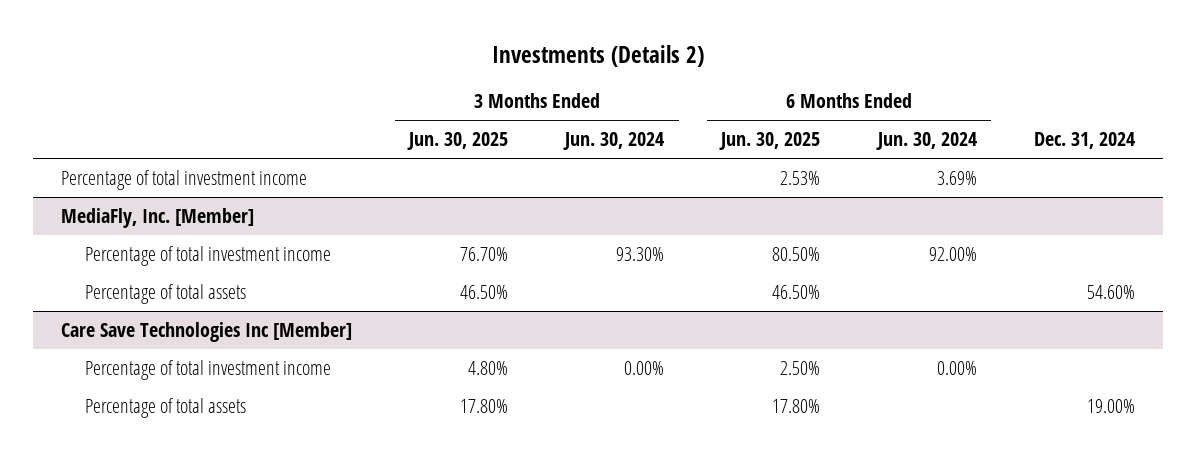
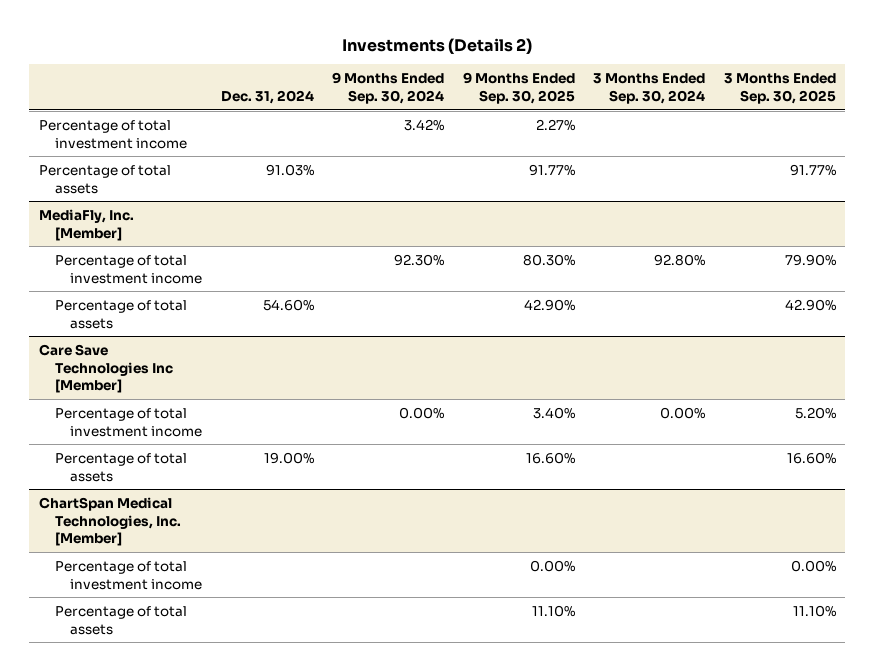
- | 3 Months Ended Jun. 30, 2025 | 3 Months Ended Jun. 30, 2024 | 6 Months Ended Jun. 30, 2025 | 6 Months Ended Jun. 30, 2024 | Dec. 31, 2024
+ | Dec. 31, 2024 | 9 Months Ended Sep. 30, 2024 | 9 Months Ended Sep. 30, 2025 | 3 Months Ended Sep. 30, 2024 | 3 Months Ended Sep. 30, 2025
+ Percentage of total assets | 91.03% | | 91.77% | | 91.77%
+ ChartSpan Medical Technologies, Inc. [Member]
+ Percentage of total investment income | | | 0.00% | | 0.00%
+ Percentage of total assets | | | 11.10% | | 11.10%

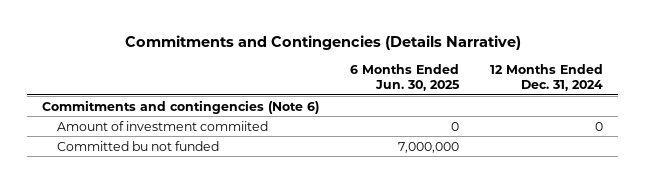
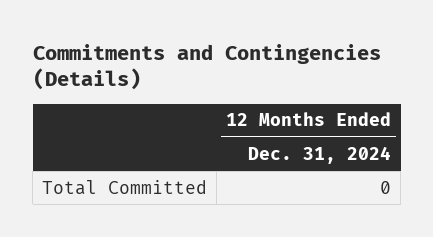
- Commitments and Contingencies (Details Narrative)
+ Commitments and Contingencies (Details)
- | 6 Months Ended Jun. 30, 2025 | 12 Months Ended Dec. 31, 2024
+ | 12 Months Ended Dec. 31, 2024
- Commitments and contingencies (Note 6)
- Amount of investment commiited | 0 | 0
- Committed bu not funded | 7,000,000 |
+ Total Committed | 0

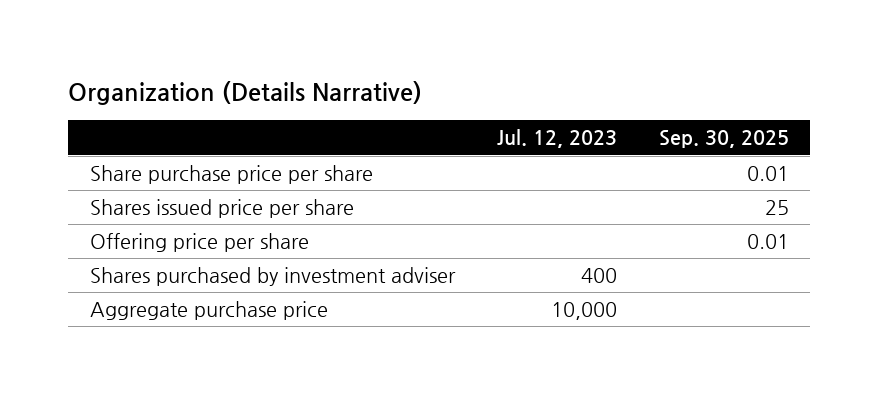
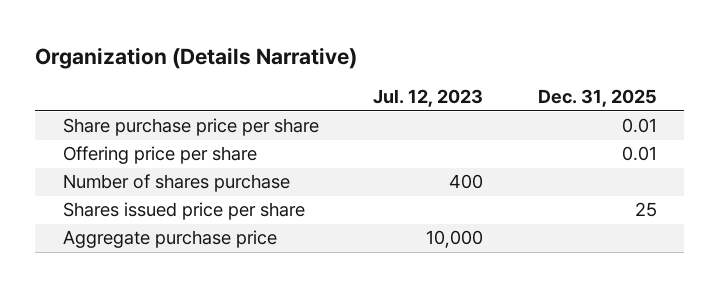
- | Jul. 12, 2023 | Sep. 30, 2025
+ | Jul. 12, 2023 | Dec. 31, 2025
- Shares purchased by investment adviser | 400 |
+ Number of shares purchase | 400 |
moved down: Shares issued price per share | | 25

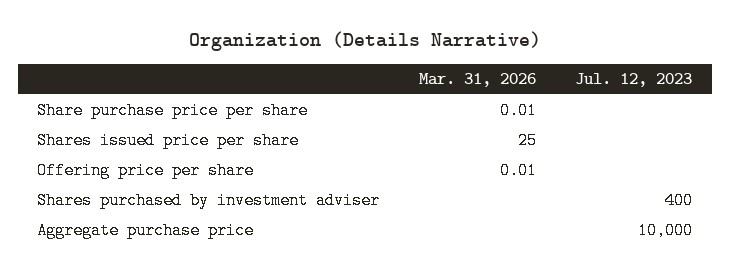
- | Jul. 12, 2023 | Dec. 31, 2025
+ | Mar. 31, 2026 | Jul. 12, 2023
- Number of shares purchase | 400 |
moved down: Offering price per share | 0.01 |
+ Shares purchased by investment adviser | | 400

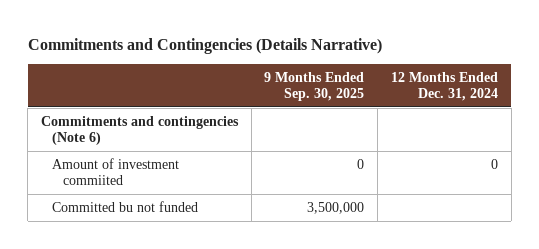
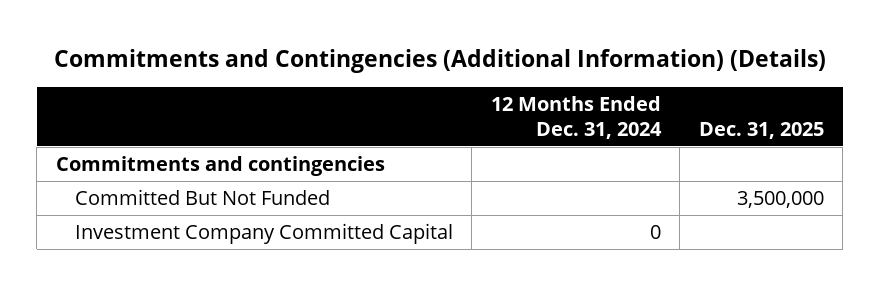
- Commitments and Contingencies (Details Narrative)
+ Commitments and Contingencies (Additional Information) (Details)
- | 9 Months Ended Sep. 30, 2025 | 12 Months Ended Dec. 31, 2024
+ | 12 Months Ended Dec. 31, 2024 | Dec. 31, 2025
- Commitments and contingencies (Note 6)
- Amount of investment commiited | 0 | 0
- Committed bu not funded | 3,500,000 |
+ Commitments and contingencies
+ Committed But Not Funded | | 3,500,000
+ Investment Company Committed Capital | 0 |

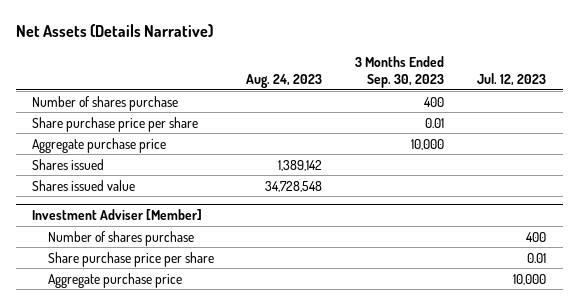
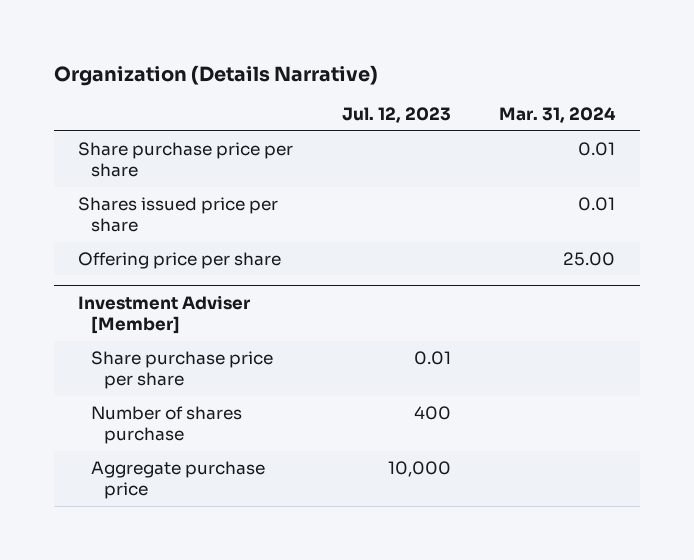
- Net Assets (Details Narrative)
+ Organization (Details Narrative)
- | Aug. 24, 2023 | 3 Months Ended Sep. 30, 2023 | Jul. 12, 2023
+ | Jul. 12, 2023 | Mar. 31, 2024
- Number of shares purchase | | 400 |
- Aggregate purchase price | | 10,000 |
- Shares issued | 1,389,142 | |
- Shares issued value | 34,728,548 | |
+ Shares issued price per share | | 0.01
+ Offering price per share | | 25.00
@ Investment Adviser [Member]
moved down: Number of shares purchase | 400 |

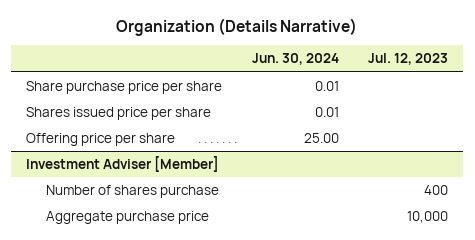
- | Jul. 12, 2023 | Mar. 31, 2024
+ | Jun. 30, 2024 | Jul. 12, 2023
@ Investment Adviser [Member]
- Share purchase price per share | 0.01 |

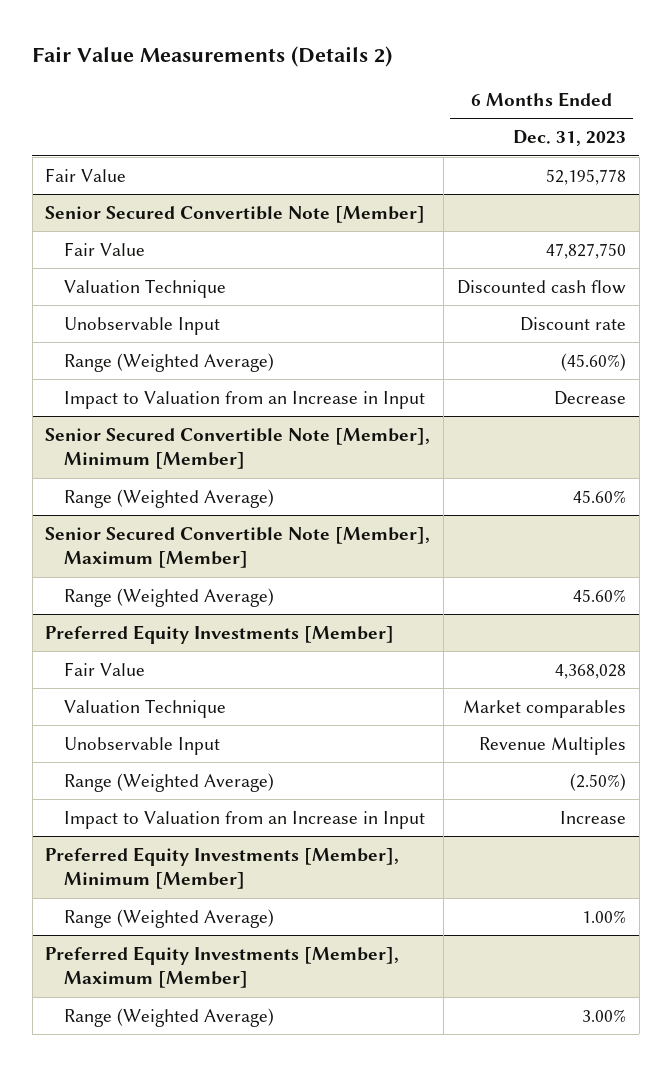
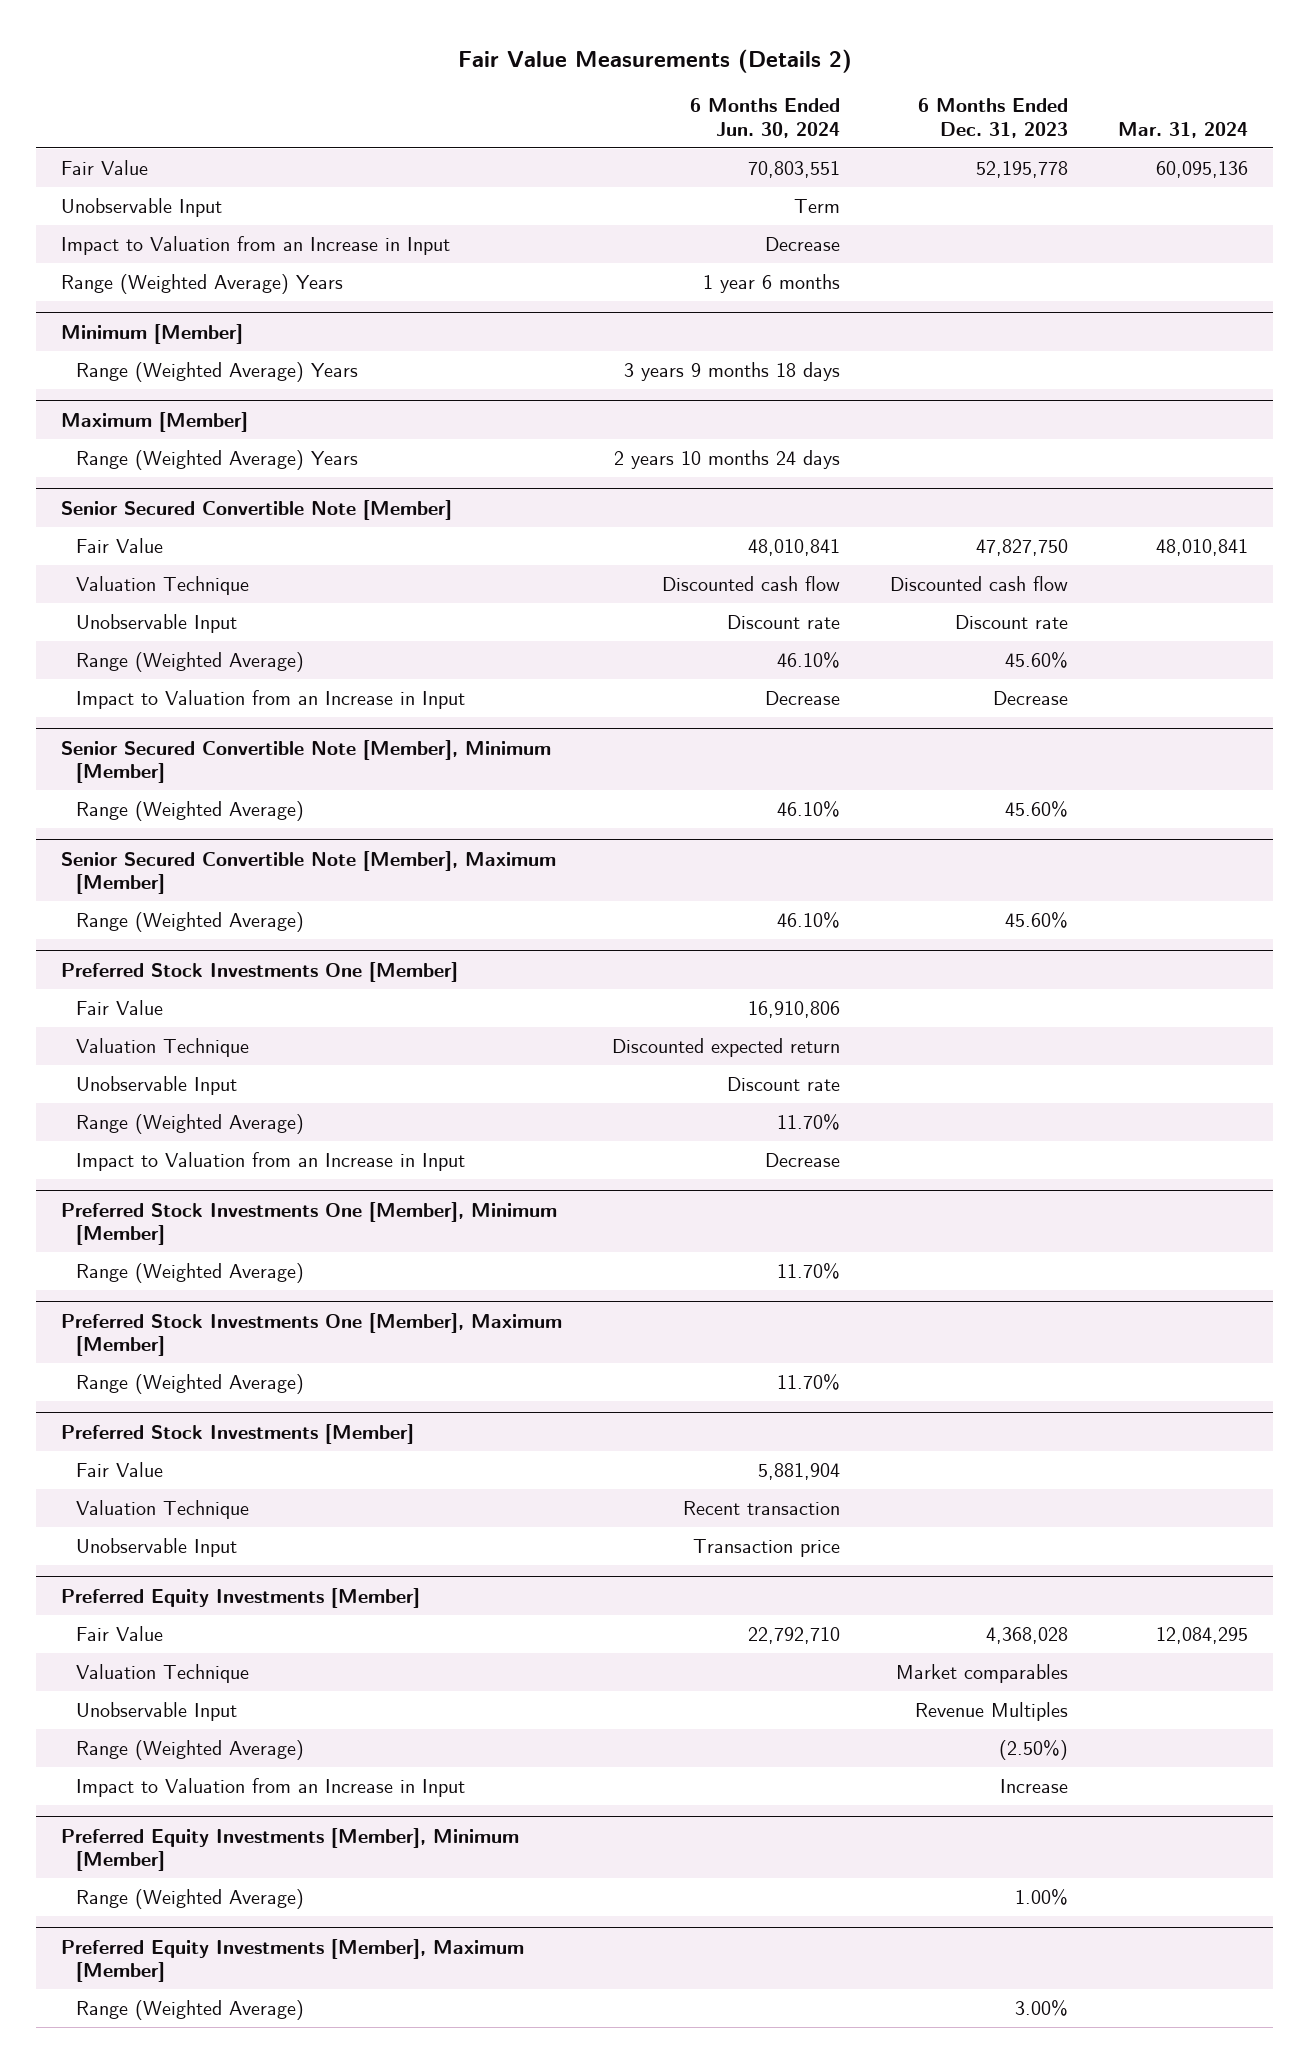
- | 6 Months Ended Dec. 31, 2023
+ | 6 Months Ended Jun. 30, 2024 | 6 Months Ended Dec. 31, 2023 | Mar. 31, 2024
+ Unobservable Input | Term | |
+ Impact to Valuation from an Increase in Input | Decrease | |
+ Range (Weighted Average) Years | 1 year 6 months | |
+ Minimum [Member]
+ Range (Weighted Average) Years | 3 years 9 months 18 days | |
+ Maximum [Member]
+ Range (Weighted Average) Years | 2 years 10 months 24 days | |
@ Senior Secured Convertible Note [Member]
- Range (Weighted Average) | (45.60%)
+ Range (Weighted Average) | 46.10% | 45.60% |
+ Preferred Stock Investments One [Member]
+ Fair Value | 16,910,806 | |
+ Valuation Technique | Discounted expected return | |
+ Unobservable Input | Discount rate | |
+ Range (Weighted Average) | 11.70% | |
+ Impact to Valuation from an Increase in Input | Decrease | |
+ Preferred Stock Investments One [Member], Minimum [Member]
+ Range (Weighted Average) | 11.70% | |
+ Preferred Stock Investments One [Member], Maximum [Member]
+ Range (Weighted Average) | 11.70% | |
+ Preferred Stock Investments [Member]
+ Fair Value | 5,881,904 | |
+ Valuation Technique | Recent transaction | |
+ Unobservable Input | Transaction price | |

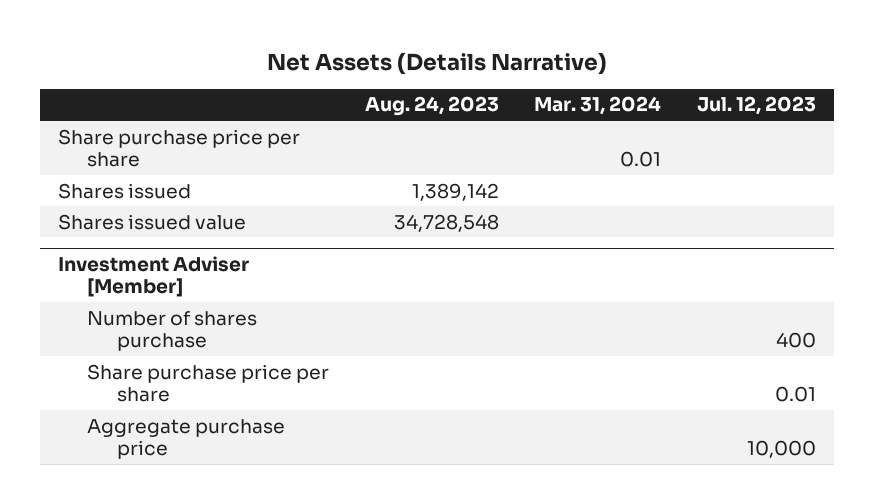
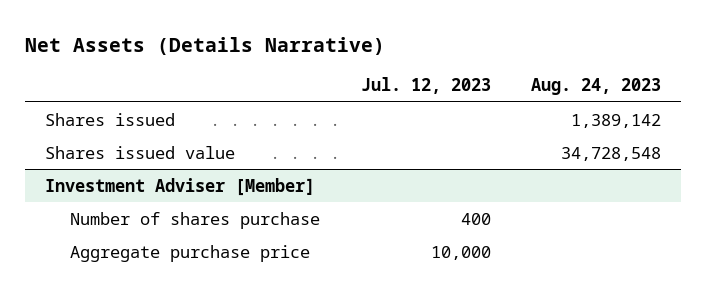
- | Aug. 24, 2023 | Mar. 31, 2024 | Jul. 12, 2023
+ | Jul. 12, 2023 | Aug. 24, 2023
- Share purchase price per share | | 0.01 |
@ Investment Adviser [Member]
- Share purchase price per share | | | 0.01

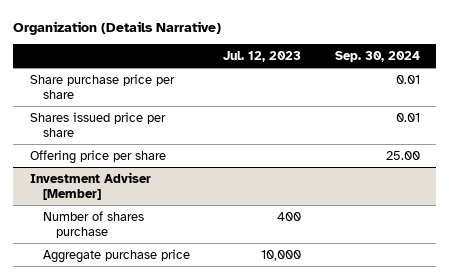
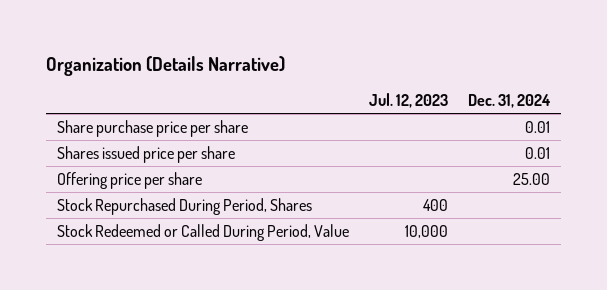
- | Jul. 12, 2023 | Sep. 30, 2024
+ | Jul. 12, 2023 | Dec. 31, 2024
- Investment Adviser [Member]
- Number of shares purchase | 400 |
- Aggregate purchase price | 10,000 |
+ Stock Repurchased During Period, Shares | 400 |
+ Stock Redeemed or Called During Period, Value | 10,000 |

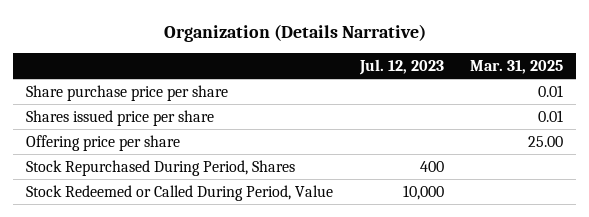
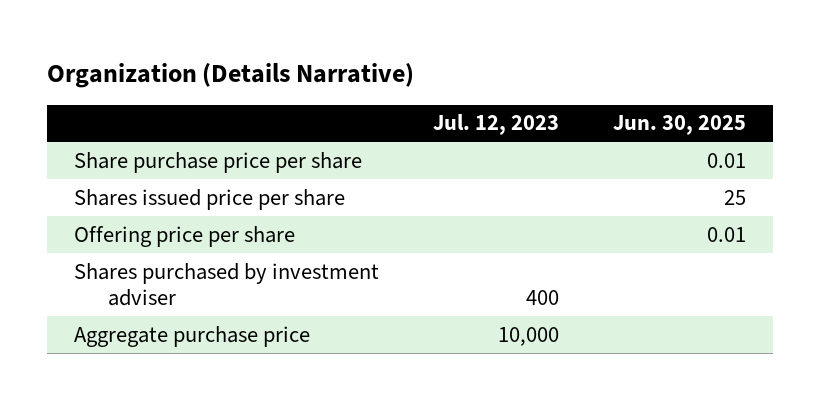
- | Jul. 12, 2023 | Mar. 31, 2025
+ | Jul. 12, 2023 | Jun. 30, 2025
- Stock Repurchased During Period, Shares | 400 |
- Stock Redeemed or Called During Period, Value | 10,000 |
+ Shares purchased by investment adviser | 400 |
+ Aggregate purchase price | 10,000 |

